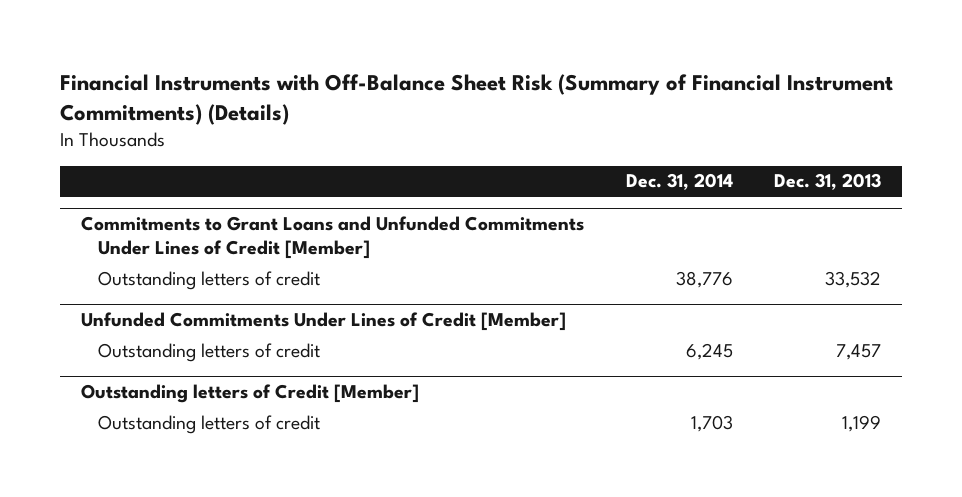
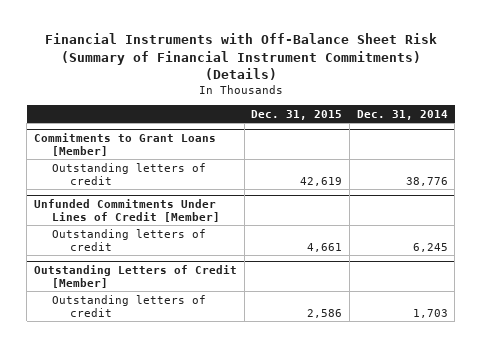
- | Dec. 31, 2014 | Dec. 31, 2013
+ | Dec. 31, 2015 | Dec. 31, 2014
- Commitments to Grant Loans and Unfunded Commitments Under Lines of Credit [Member]
+ Commitments to Grant Loans [Member]
- Outstanding letters of Credit [Member]
+ Outstanding Letters of Credit [Member]

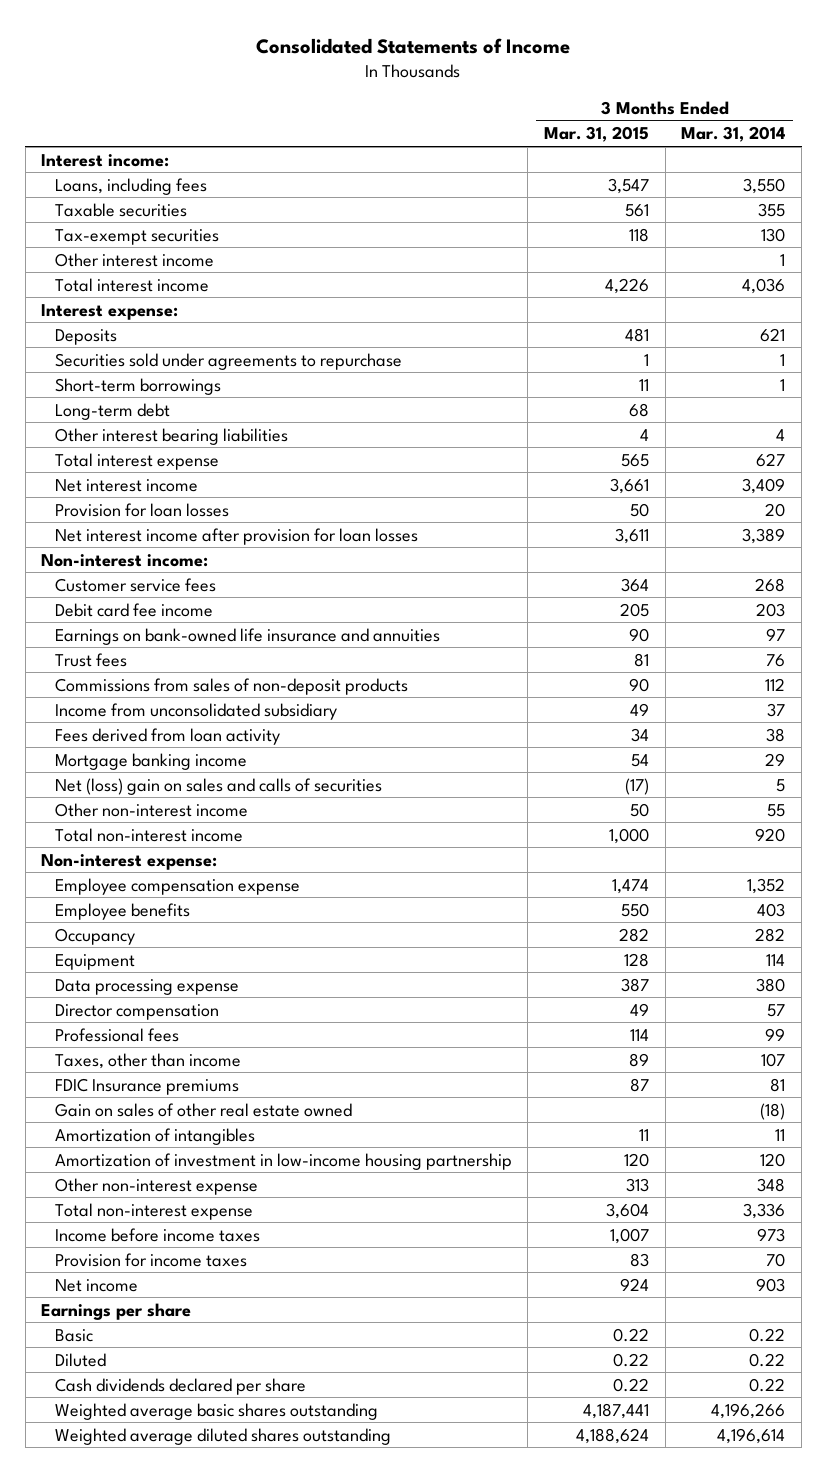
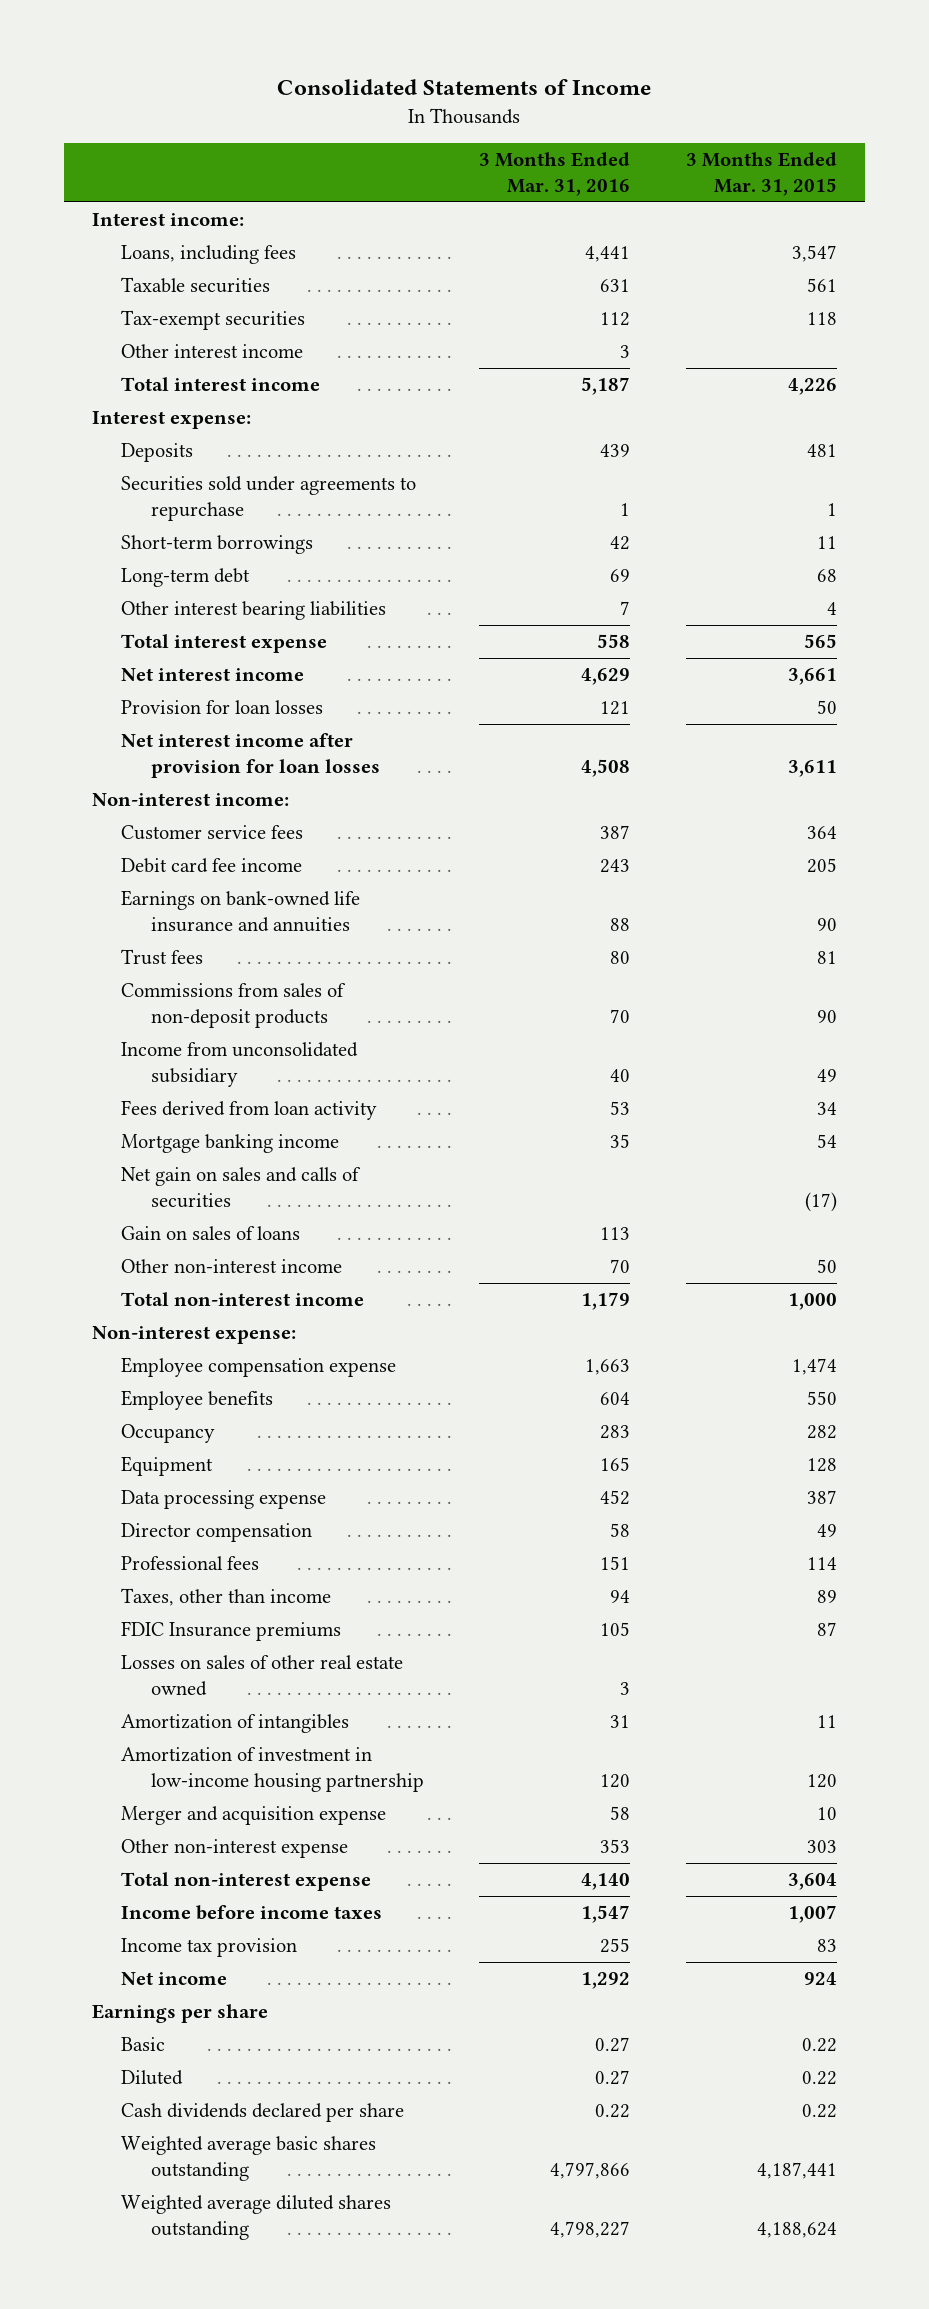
- | 3 Months Ended Mar. 31, 2015 | 3 Months Ended Mar. 31, 2014
+ | 3 Months Ended Mar. 31, 2016 | 3 Months Ended Mar. 31, 2015
- Net (loss) gain on sales and calls of securities | (17) | 5
+ Net gain on sales and calls of securities | | (17)
+ Gain on sales of loans | 113 |
- Gain on sales of other real estate owned | | (18)
+ Losses on sales of other real estate owned | 3 |
- Other non-interest expense | 313 | 348
+ Merger and acquisition expense | 58 | 10
+ Other non-interest expense | 353 | 303
- Provision for income taxes | 83 | 70
+ Income tax provision | 255 | 83

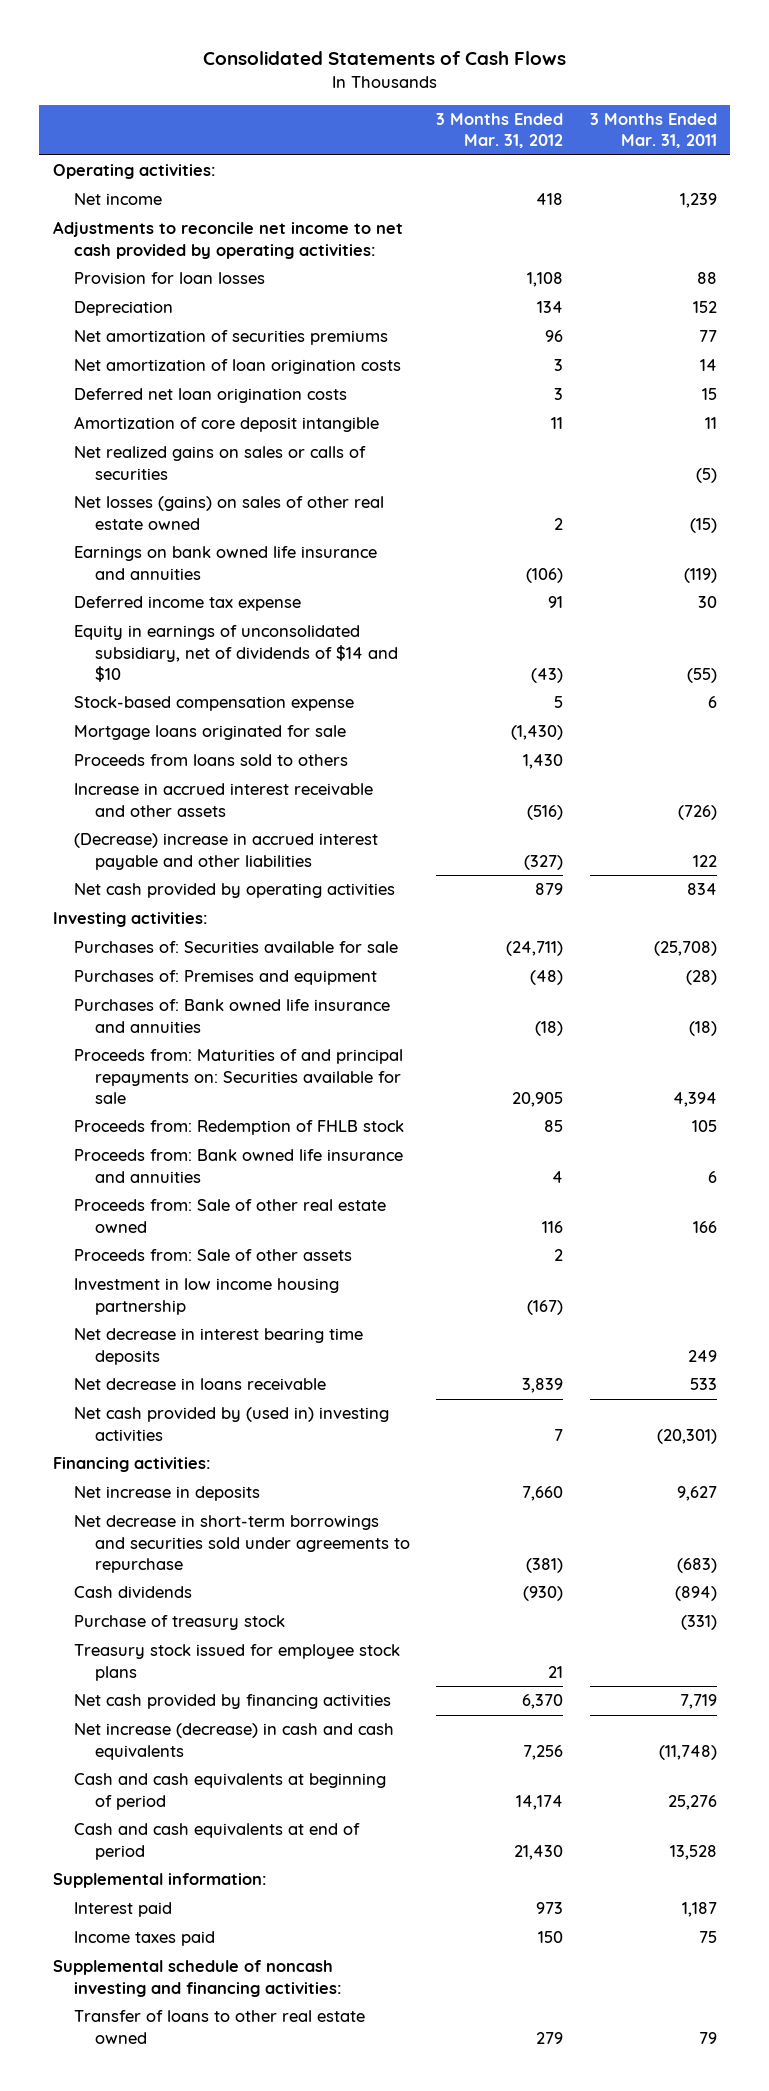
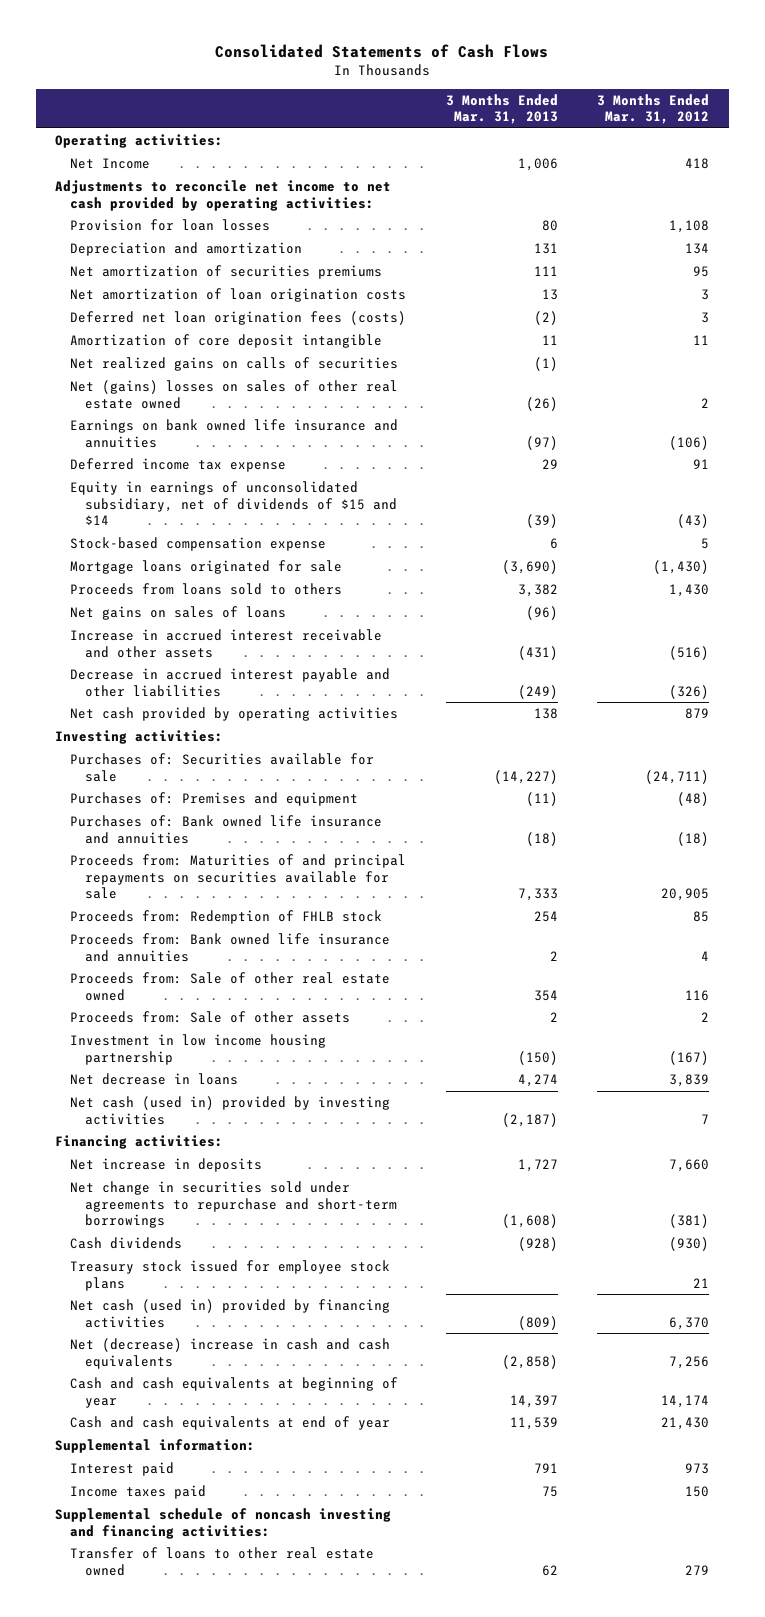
- | 3 Months Ended Mar. 31, 2012 | 3 Months Ended Mar. 31, 2011
+ | 3 Months Ended Mar. 31, 2013 | 3 Months Ended Mar. 31, 2012
- Net income | 418 | 1,239
+ Net Income | 1,006 | 418
- Depreciation | 134 | 152
- Net amortization of securities premiums | 96 | 77
+ Depreciation and amortization | 131 | 134
+ Net amortization of securities premiums | 111 | 95
- Deferred net loan origination costs | 3 | 15
+ Deferred net loan origination fees (costs) | (2) | 3
- Net realized gains on sales or calls of securities | | (5)
- Net losses (gains) on sales of other real estate owned | 2 | (15)
+ Net realized gains on calls of securities | (1) |
+ Net (gains) losses on sales of other real estate owned | (26) | 2
- Equity in earnings of unconsolidated subsidiary, net of dividends of $14 and $10 | (43) | (55)
+ Equity in earnings of unconsolidated subsidiary, net of dividends of $15 and $14 | (39) | (43)
+ Net gains on sales of loans | (96) |
- (Decrease) increase in accrued interest payable and other liabilities | (327) | 122
+ Decrease in accrued interest payable and other liabilities | (249) | (326)
- Proceeds from: Maturities of and principal repayments on: Securities available for sale | 20,905 | 4,394
+ Proceeds from: Maturities of and principal repayments on securities available for sale | 7,333 | 20,905
- Net decrease in interest bearing time deposits | | 249
- Net decrease in loans receivable | 3,839 | 533
- Net cash provided by (used in) investing activities | 7 | (20,301)
+ Net decrease in loans | 4,274 | 3,839
+ Net cash (used in) provided by investing activities | (2,187) | 7
- Net decrease in short-term borrowings and securities sold under agreements to repurchase | (381) | (683)
+ Net change in securities sold under agreements to repurchase and short-term borrowings | (1,608) | (381)
- Purchase of treasury stock | | (331)
- Net cash provided by financing activities | 6,370 | 7,719
- Net increase (decrease) in cash and cash equivalents | 7,256 | (11,748)
- Cash and cash equivalents at beginning of period | 14,174 | 25,276
- Cash and cash equivalents at end of period | 21,430 | 13,528
+ Net cash (used in) provided by financing activities | (809) | 6,370
+ Net (decrease) increase in cash and cash equivalents | (2,858) | 7,256
+ Cash and cash equivalents at beginning of year | 14,397 | 14,174
+ Cash and cash equivalents at end of year | 11,539 | 21,430

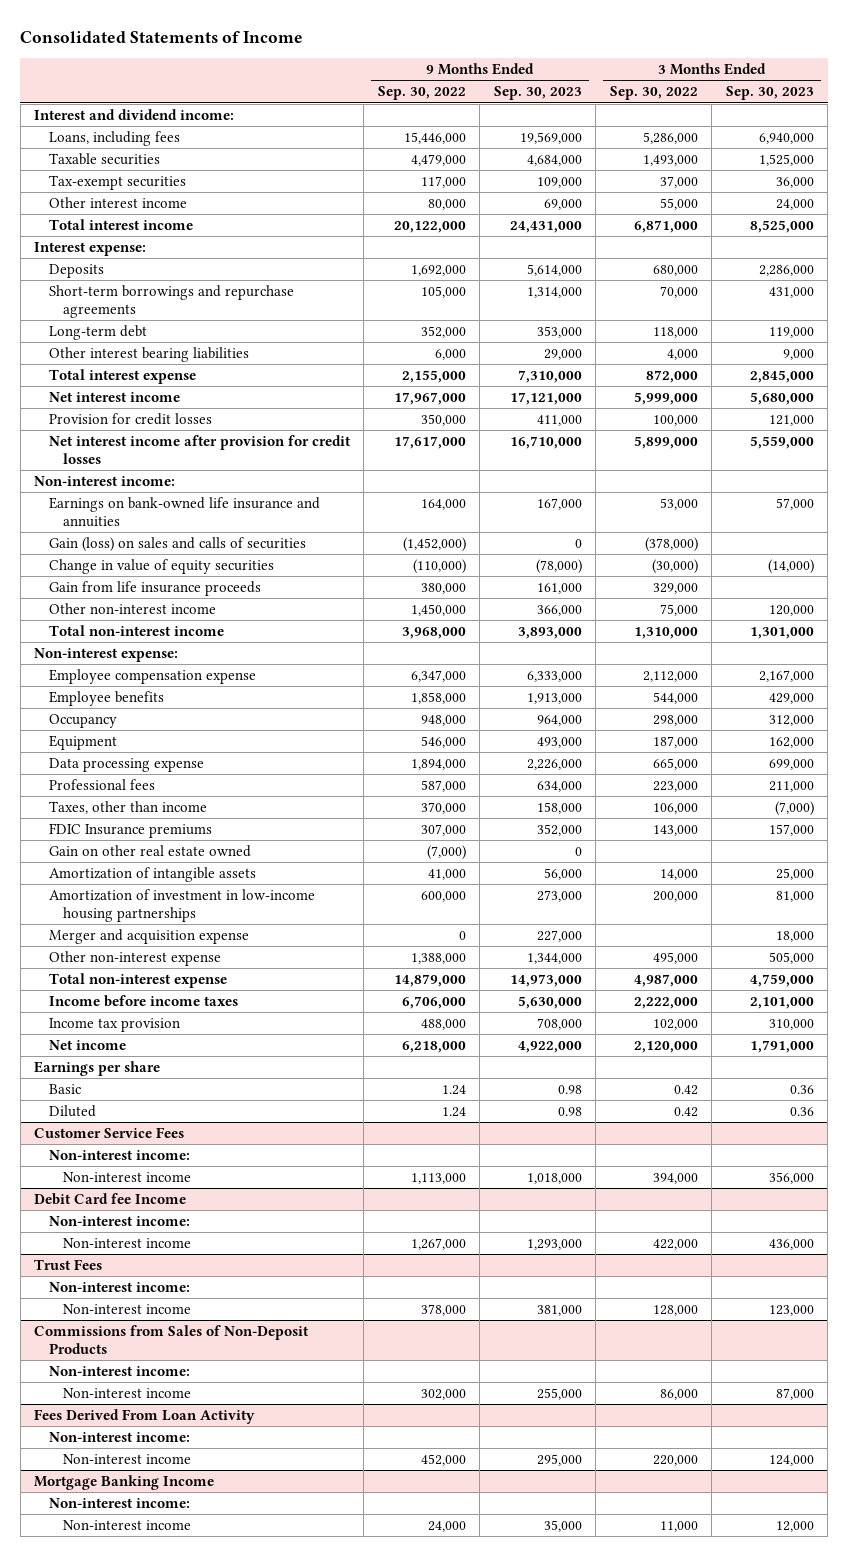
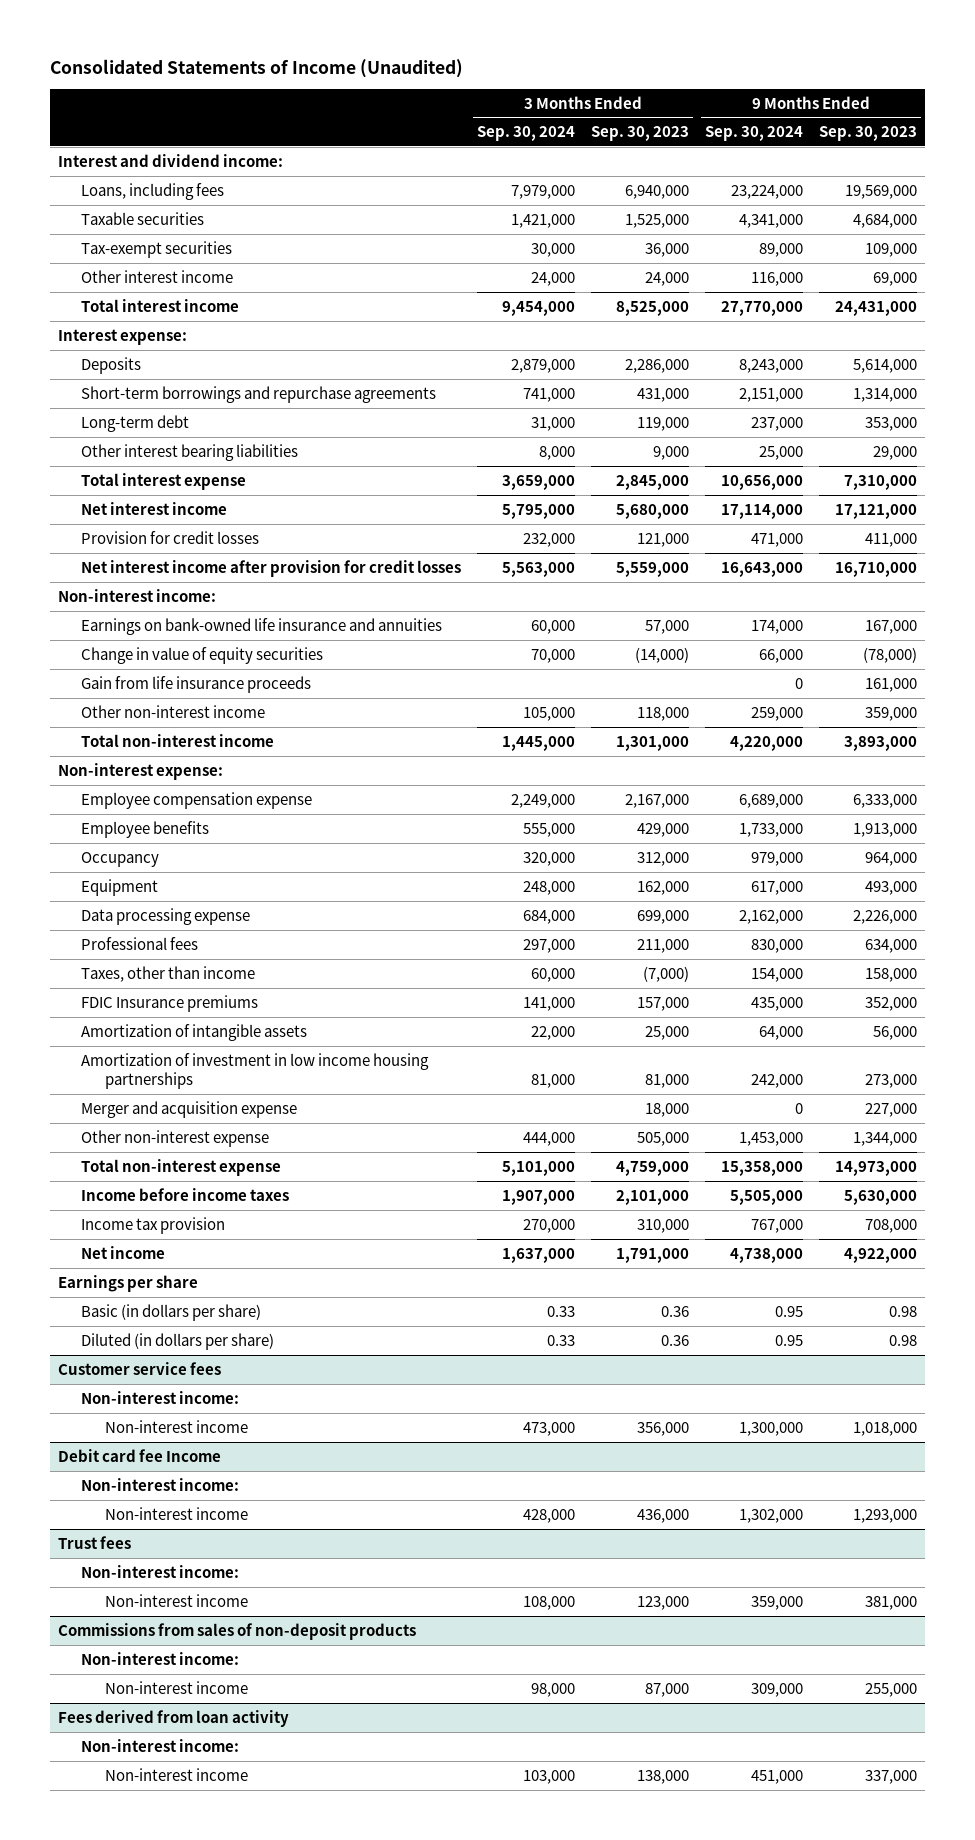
- Consolidated Statements of Income
+ Consolidated Statements of Income (Unaudited)
- | 9 Months Ended Sep. 30, 2022 | 9 Months Ended Sep. 30, 2023 | 3 Months Ended Sep. 30, 2022 | 3 Months Ended Sep. 30, 2023
+ | 3 Months Ended Sep. 30, 2024 | 3 Months Ended Sep. 30, 2023 | 9 Months Ended Sep. 30, 2024 | 9 Months Ended Sep. 30, 2023
- Gain (loss) on sales and calls of securities | (1,452,000) | 0 | (378,000) |
- Other non-interest income | 1,450,000 | 366,000 | 75,000 | 120,000
+ Other non-interest income | 105,000 | 118,000 | 259,000 | 359,000
- Gain on other real estate owned | (7,000) | 0 | |
- Amortization of investment in low-income housing partnerships | 600,000 | 273,000 | 200,000 | 81,000
+ Amortization of investment in low income housing partnerships | 81,000 | 81,000 | 242,000 | 273,000
- Basic | 1.24 | 0.98 | 0.42 | 0.36
- Diluted | 1.24 | 0.98 | 0.42 | 0.36
- Customer Service Fees
+ Basic (in dollars per share) | 0.33 | 0.36 | 0.95 | 0.98
+ Diluted (in dollars per share) | 0.33 | 0.36 | 0.95 | 0.98
+ Customer service fees
- Debit Card fee Income
+ Debit card fee Income
- Trust Fees
+ Trust fees
- Commissions from Sales of Non-Deposit Products
+ Commissions from sales of non-deposit products
- Fees Derived From Loan Activity
- Non-interest income:
- Non-interest income | 452,000 | 295,000 | 220,000 | 124,000
- Mortgage Banking Income
+ Fees derived from loan activity
- Non-interest income | 24,000 | 35,000 | 11,000 | 12,000
+ Non-interest income | 103,000 | 138,000 | 451,000 | 337,000

